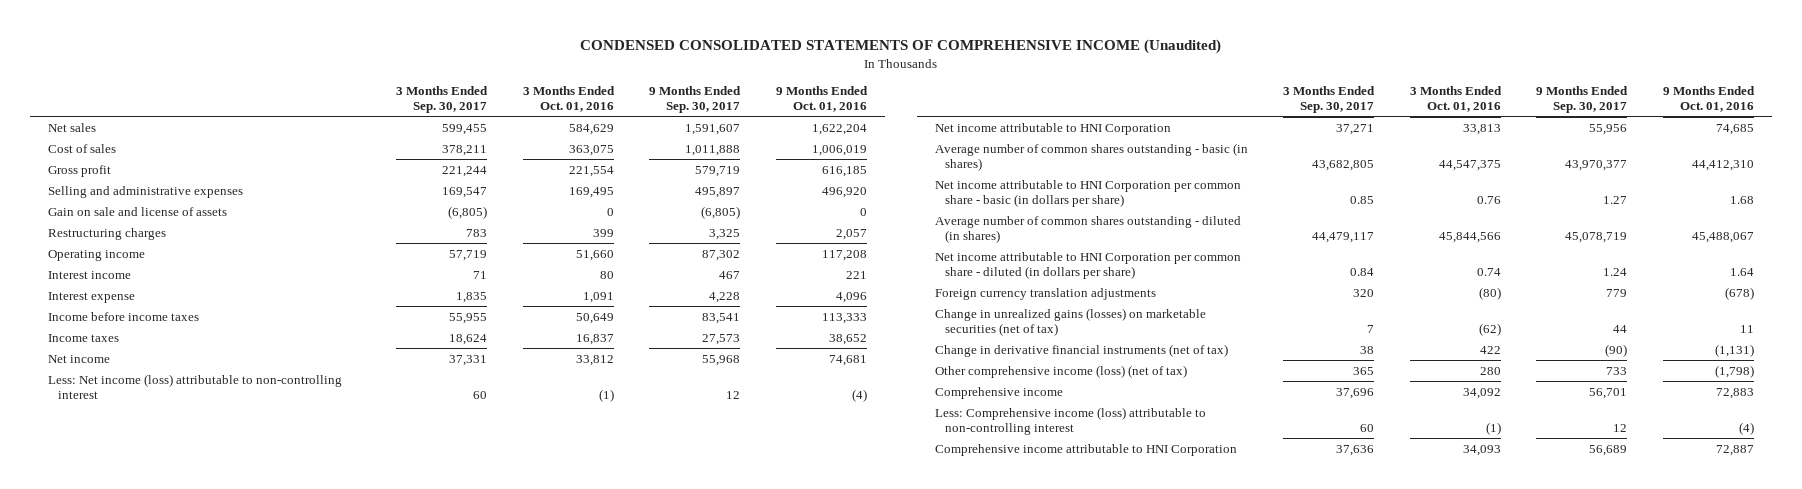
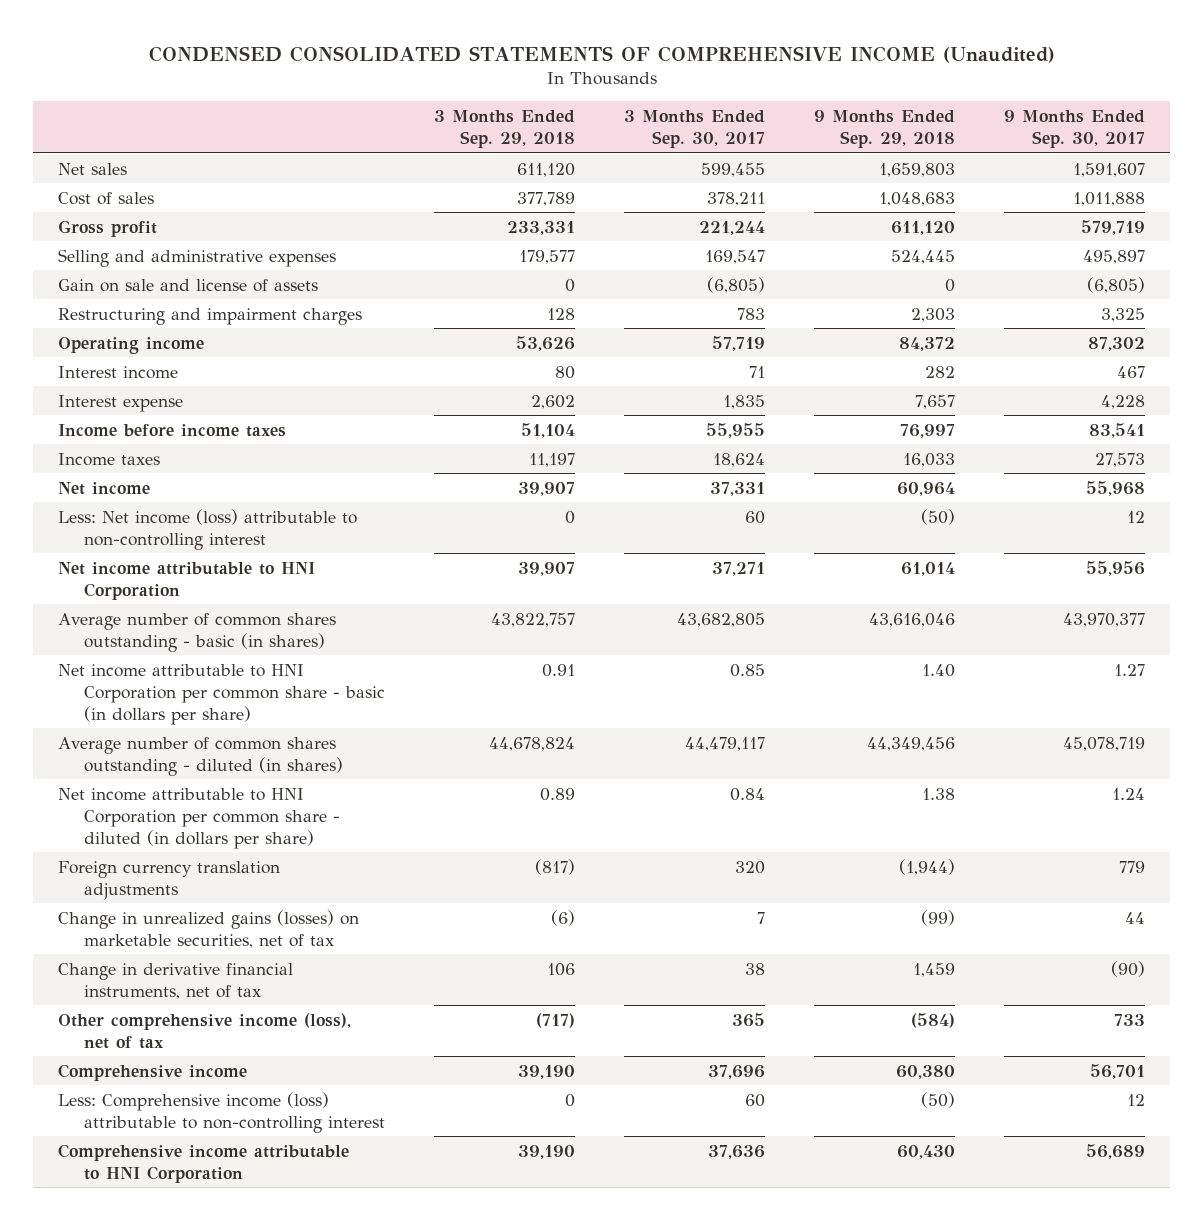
- | 3 Months Ended Sep. 30, 2017 | 3 Months Ended Oct. 01, 2016 | 9 Months Ended Sep. 30, 2017 | 9 Months Ended Oct. 01, 2016
+ | 3 Months Ended Sep. 29, 2018 | 3 Months Ended Sep. 30, 2017 | 9 Months Ended Sep. 29, 2018 | 9 Months Ended Sep. 30, 2017
- Restructuring charges | 783 | 399 | 3,325 | 2,057
+ Restructuring and impairment charges | 128 | 783 | 2,303 | 3,325
- Change in unrealized gains (losses) on marketable securities (net of tax) | 7 | (62) | 44 | 11
- Change in derivative financial instruments (net of tax) | 38 | 422 | (90) | (1,131)
- Other comprehensive income (loss) (net of tax) | 365 | 280 | 733 | (1,798)
+ Change in unrealized gains (losses) on marketable securities, net of tax | (6) | 7 | (99) | 44
+ Change in derivative financial instruments, net of tax | 106 | 38 | 1,459 | (90)
+ Other comprehensive income (loss), net of tax | (717) | 365 | (584) | 733

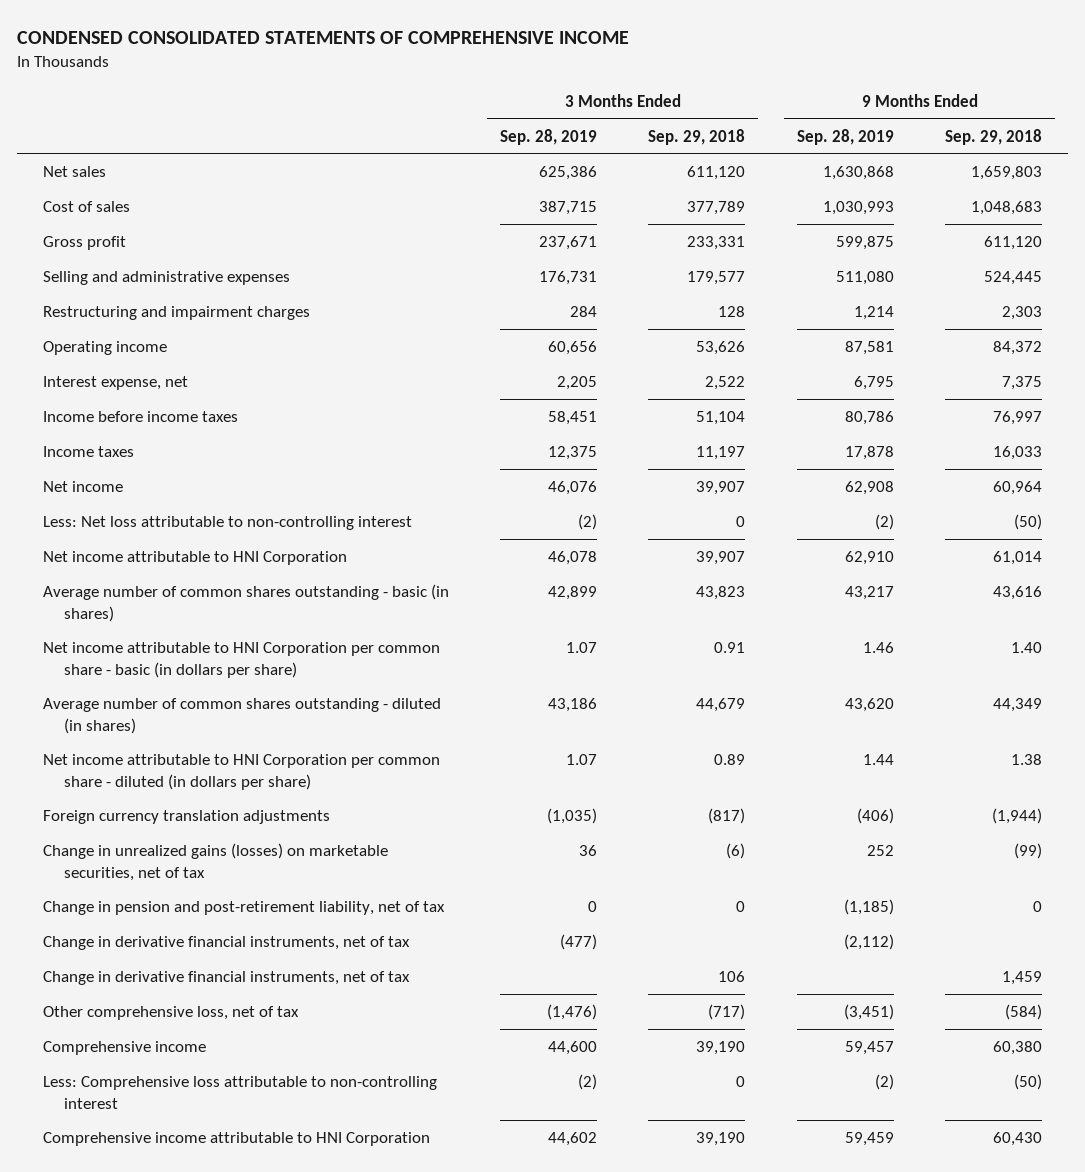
- CONDENSED CONSOLIDATED STATEMENTS OF COMPREHENSIVE INCOME (Unaudited)
+ CONDENSED CONSOLIDATED STATEMENTS OF COMPREHENSIVE INCOME
- | 3 Months Ended Sep. 29, 2018 | 3 Months Ended Sep. 30, 2017 | 9 Months Ended Sep. 29, 2018 | 9 Months Ended Sep. 30, 2017
+ | 3 Months Ended Sep. 28, 2019 | 3 Months Ended Sep. 29, 2018 | 9 Months Ended Sep. 28, 2019 | 9 Months Ended Sep. 29, 2018
- Gain on sale and license of assets | 0 | (6,805) | 0 | (6,805)
- Interest income | 80 | 71 | 282 | 467
- Interest expense | 2,602 | 1,835 | 7,657 | 4,228
+ Interest expense, net | 2,205 | 2,522 | 6,795 | 7,375
- Less: Net income (loss) attributable to non-controlling interest | 0 | 60 | (50) | 12
+ Less: Net loss attributable to non-controlling interest | (2) | 0 | (2) | (50)
- Average number of common shares outstanding - basic (in shares) | 43,822,757 | 43,682,805 | 43,616,046 | 43,970,377
+ Average number of common shares outstanding - basic (in shares) | 42,899 | 43,823 | 43,217 | 43,616
- Average number of common shares outstanding - diluted (in shares) | 44,678,824 | 44,479,117 | 44,349,456 | 45,078,719
+ Average number of common shares outstanding - diluted (in shares) | 43,186 | 44,679 | 43,620 | 44,349
+ Change in pension and post-retirement liability, net of tax | 0 | 0 | (1,185) | 0
+ Change in derivative financial instruments, net of tax | (477) | | (2,112) |
- Other comprehensive income (loss), net of tax | (717) | 365 | (584) | 733
+ Other comprehensive loss, net of tax | (1,476) | (717) | (3,451) | (584)
- Less: Comprehensive income (loss) attributable to non-controlling interest | 0 | 60 | (50) | 12
+ Less: Comprehensive loss attributable to non-controlling interest | (2) | 0 | (2) | (50)

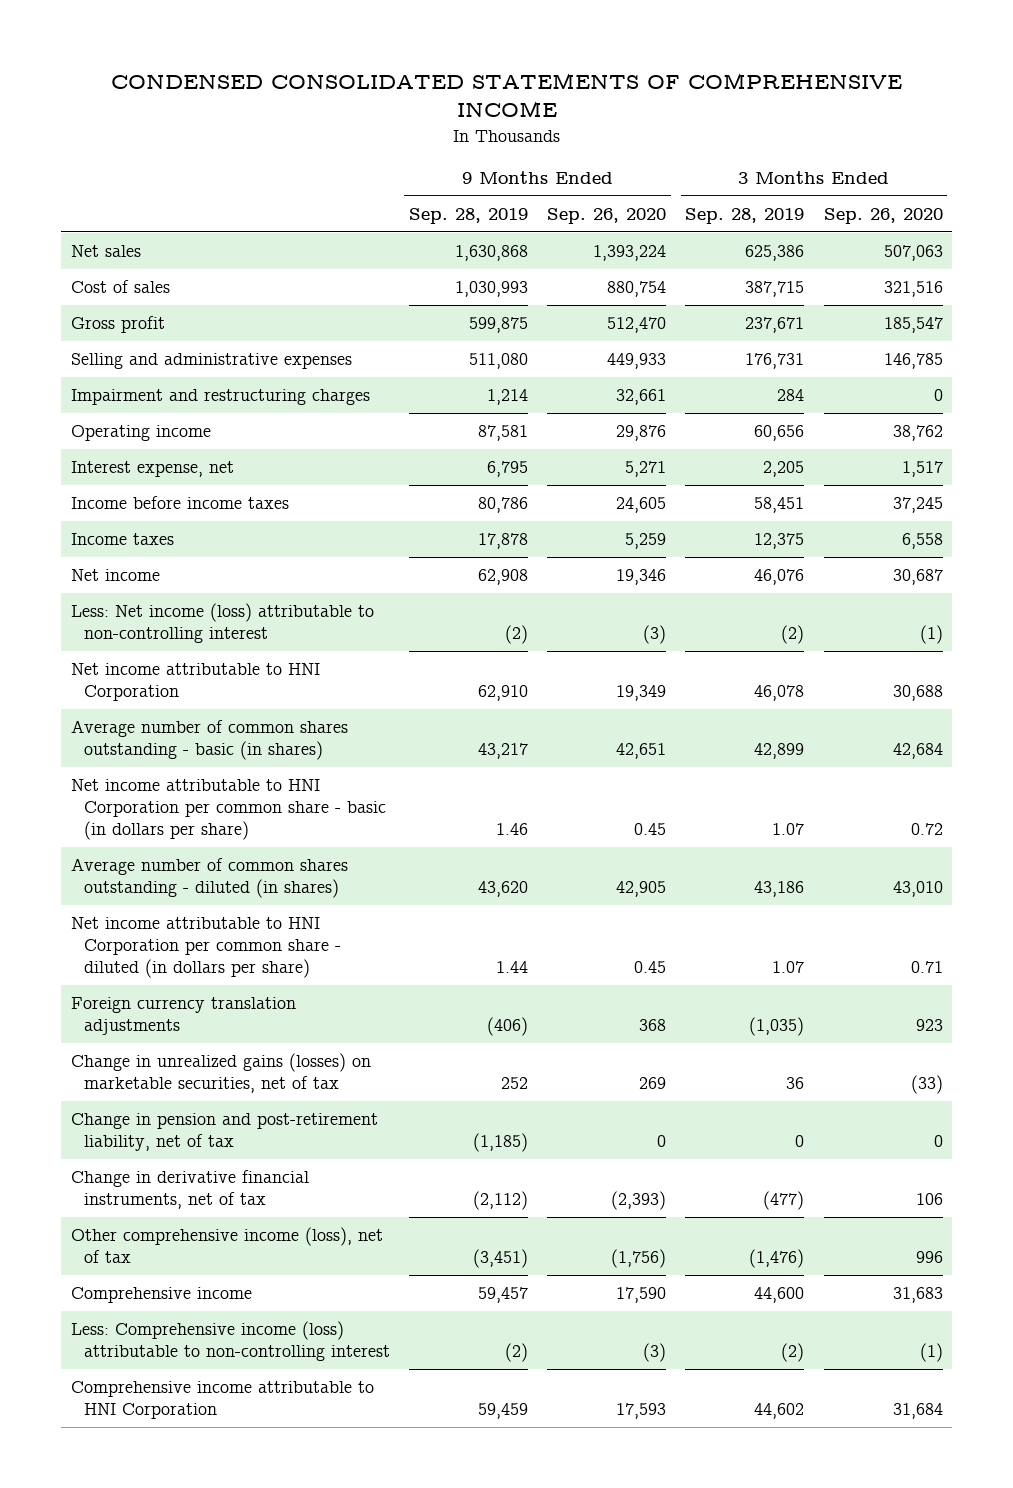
- | 3 Months Ended Sep. 28, 2019 | 3 Months Ended Sep. 29, 2018 | 9 Months Ended Sep. 28, 2019 | 9 Months Ended Sep. 29, 2018
+ | 9 Months Ended Sep. 28, 2019 | 9 Months Ended Sep. 26, 2020 | 3 Months Ended Sep. 28, 2019 | 3 Months Ended Sep. 26, 2020
- Restructuring and impairment charges | 284 | 128 | 1,214 | 2,303
+ Impairment and restructuring charges | 1,214 | 32,661 | 284 | 0
- Less: Net loss attributable to non-controlling interest | (2) | 0 | (2) | (50)
+ Less: Net income (loss) attributable to non-controlling interest | (2) | (3) | (2) | (1)
- Change in derivative financial instruments, net of tax | | 106 | | 1,459
- Other comprehensive loss, net of tax | (1,476) | (717) | (3,451) | (584)
+ Other comprehensive income (loss), net of tax | (3,451) | (1,756) | (1,476) | 996
- Less: Comprehensive loss attributable to non-controlling interest | (2) | 0 | (2) | (50)
+ Less: Comprehensive income (loss) attributable to non-controlling interest | (2) | (3) | (2) | (1)

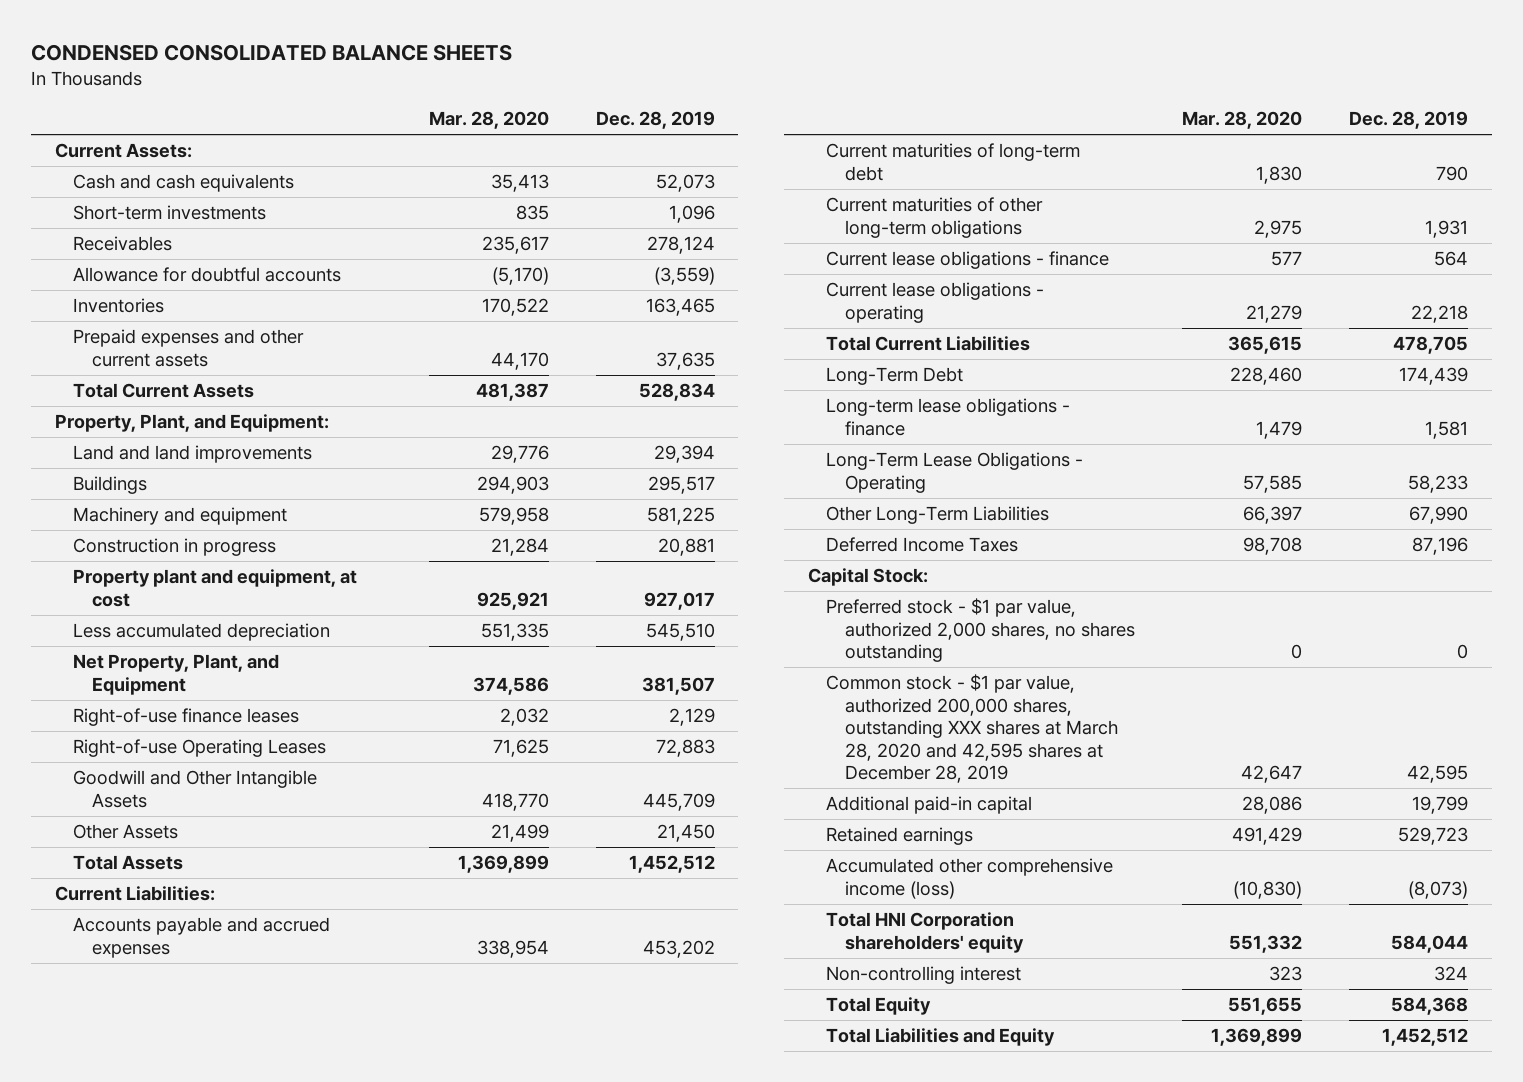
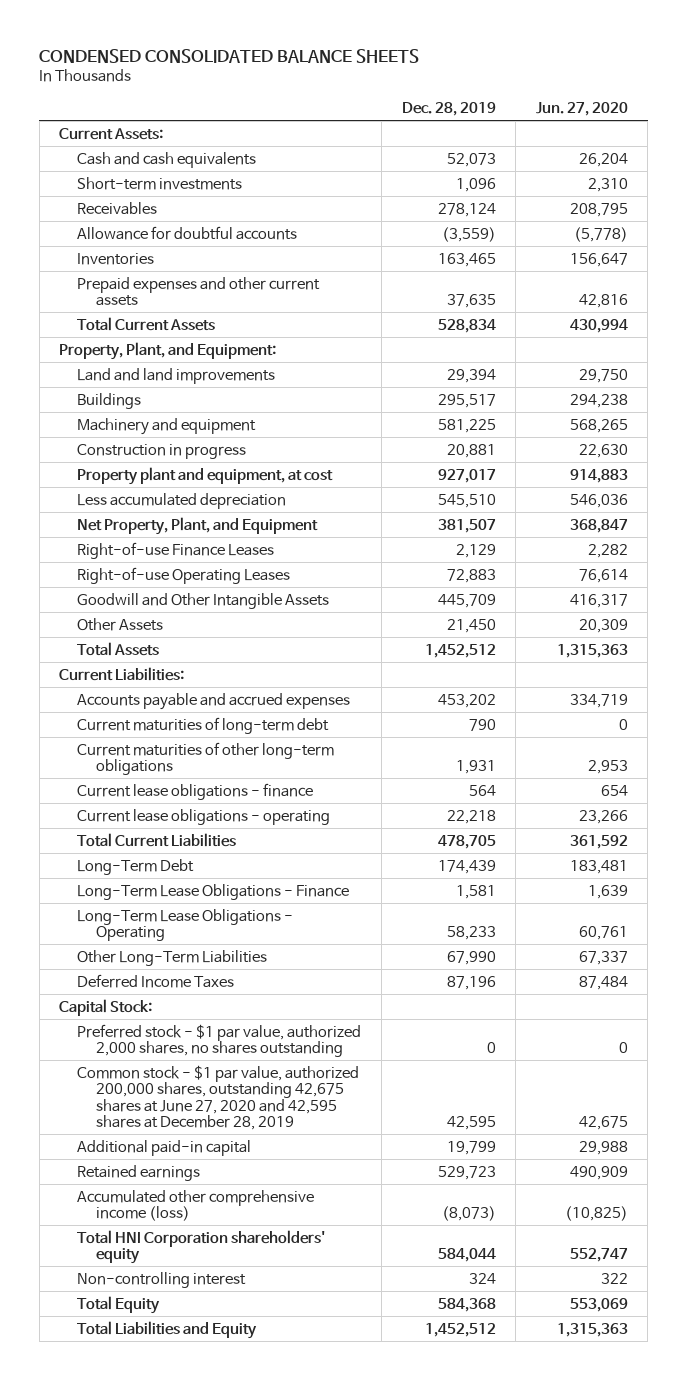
- | Mar. 28, 2020 | Dec. 28, 2019
+ | Dec. 28, 2019 | Jun. 27, 2020
- Right-of-use finance leases | 2,032 | 2,129
+ Right-of-use Finance Leases | 2,129 | 2,282
- Long-term lease obligations - finance | 1,479 | 1,581
+ Long-Term Lease Obligations - Finance | 1,581 | 1,639
- Common stock - $1 par value, authorized 200,000 shares, outstanding XXX shares at March 28, 2020 and 42,595 shares at December 28, 2019 | 42,647 | 42,595
+ Common stock - $1 par value, authorized 200,000 shares, outstanding 42,675 shares at June 27, 2020 and 42,595 shares at December 28, 2019 | 42,595 | 42,675

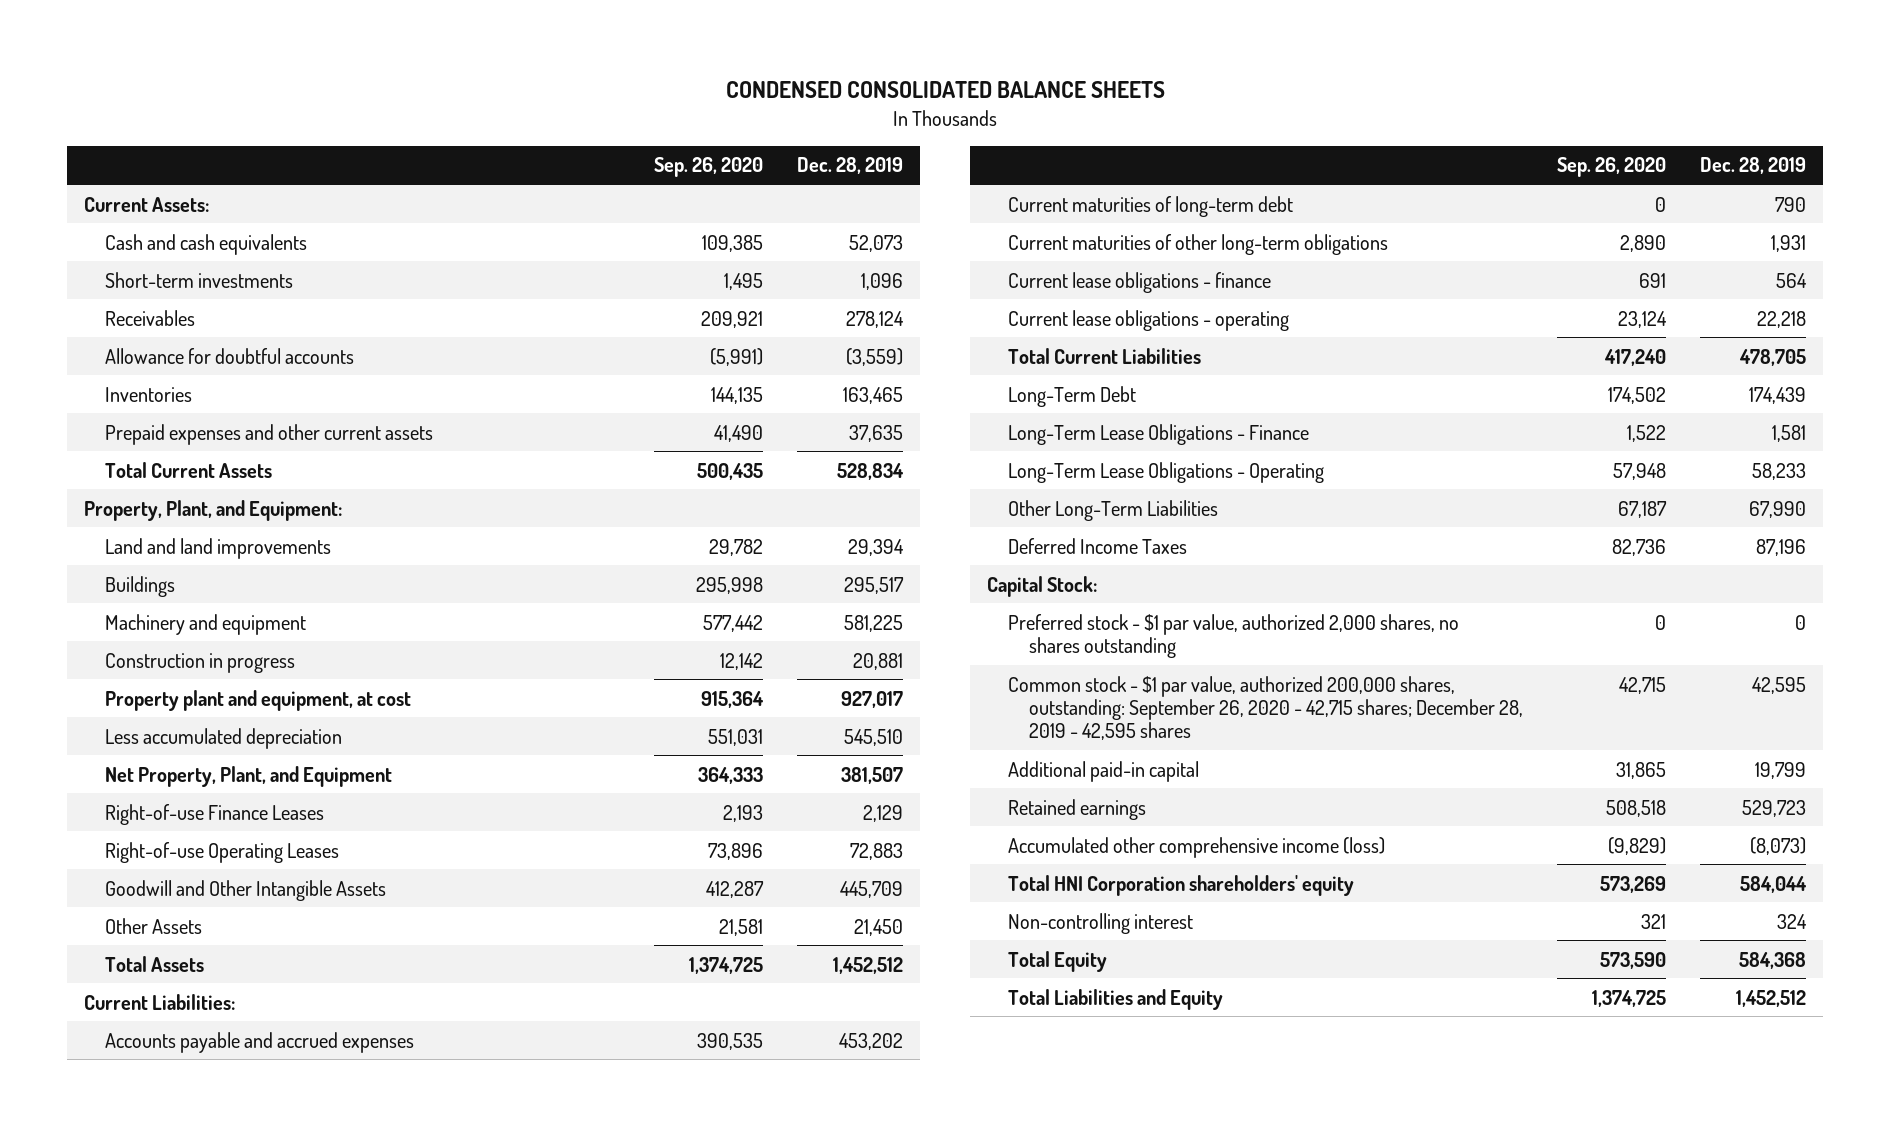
- | Dec. 28, 2019 | Jun. 27, 2020
+ | Sep. 26, 2020 | Dec. 28, 2019
- Common stock - $1 par value, authorized 200,000 shares, outstanding 42,675 shares at June 27, 2020 and 42,595 shares at December 28, 2019 | 42,595 | 42,675
+ Common stock - $1 par value, authorized 200,000 shares, outstanding: September 26, 2020 - 42,715 shares; December 28, 2019 - 42,595 shares | 42,715 | 42,595

